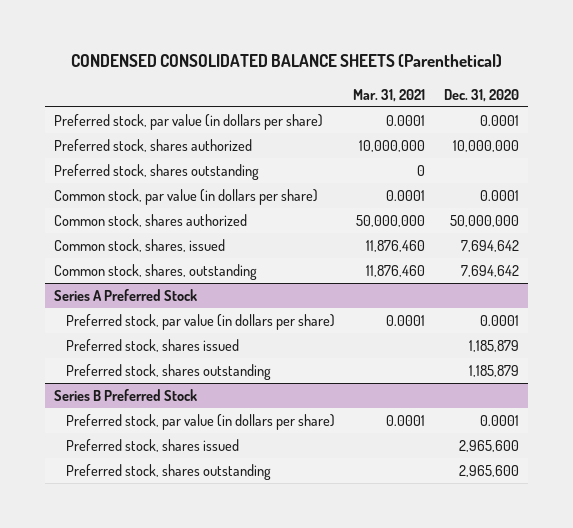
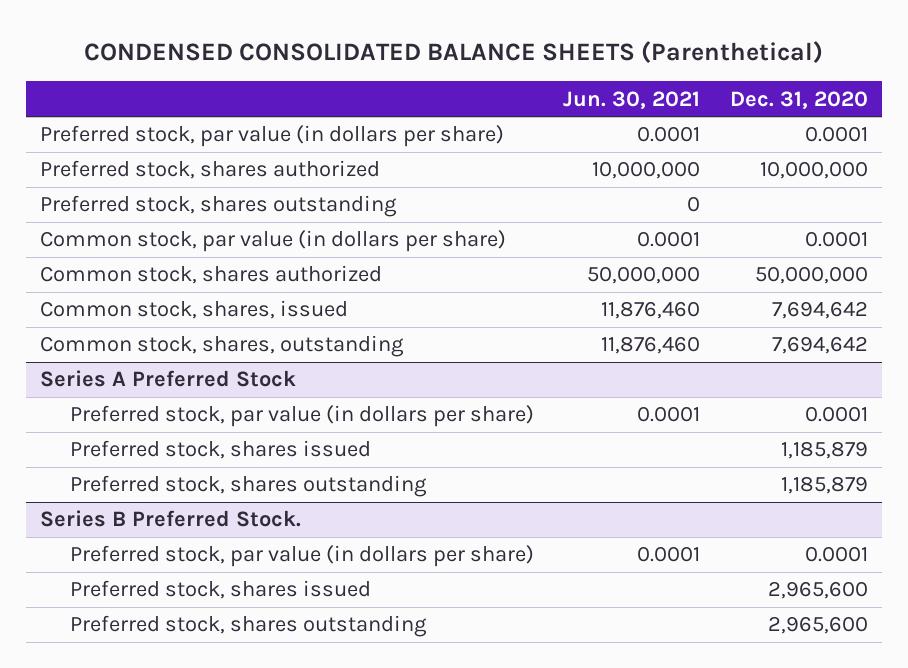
- | Mar. 31, 2021 | Dec. 31, 2020
+ | Jun. 30, 2021 | Dec. 31, 2020
- Series B Preferred Stock
+ Series B Preferred Stock.

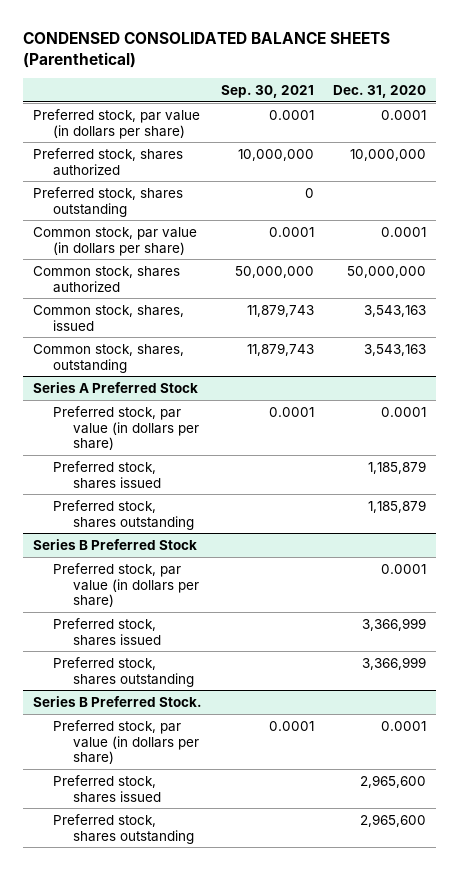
- | Jun. 30, 2021 | Dec. 31, 2020
+ | Sep. 30, 2021 | Dec. 31, 2020
- Common stock, shares, issued | 11,876,460 | 7,694,642
- Common stock, shares, outstanding | 11,876,460 | 7,694,642
+ Common stock, shares, issued | 11,879,743 | 3,543,163
+ Common stock, shares, outstanding | 11,879,743 | 3,543,163
+ Series B Preferred Stock
+ Preferred stock, par value (in dollars per share) | | 0.0001
+ Preferred stock, shares issued | | 3,366,999
+ Preferred stock, shares outstanding | | 3,366,999

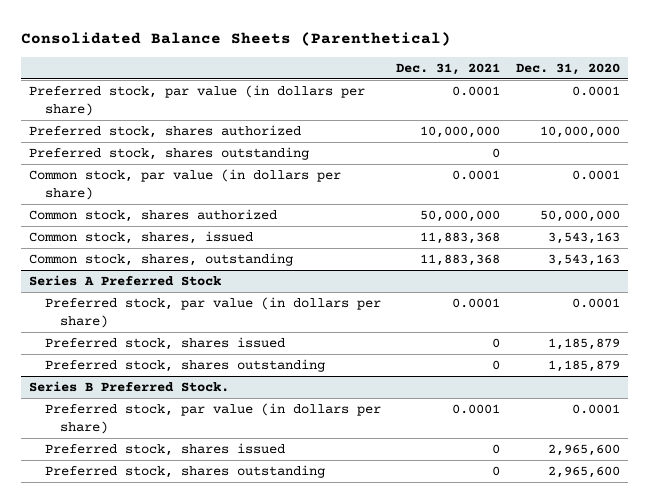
- CONDENSED CONSOLIDATED BALANCE SHEETS (Parenthetical)
+ Consolidated Balance Sheets (Parenthetical)
- | Sep. 30, 2021 | Dec. 31, 2020
+ | Dec. 31, 2021 | Dec. 31, 2020
- Series B Preferred Stock
- Preferred stock, par value (in dollars per share) | | 0.0001
- Preferred stock, shares issued | | 3,366,999
- Preferred stock, shares outstanding | | 3,366,999

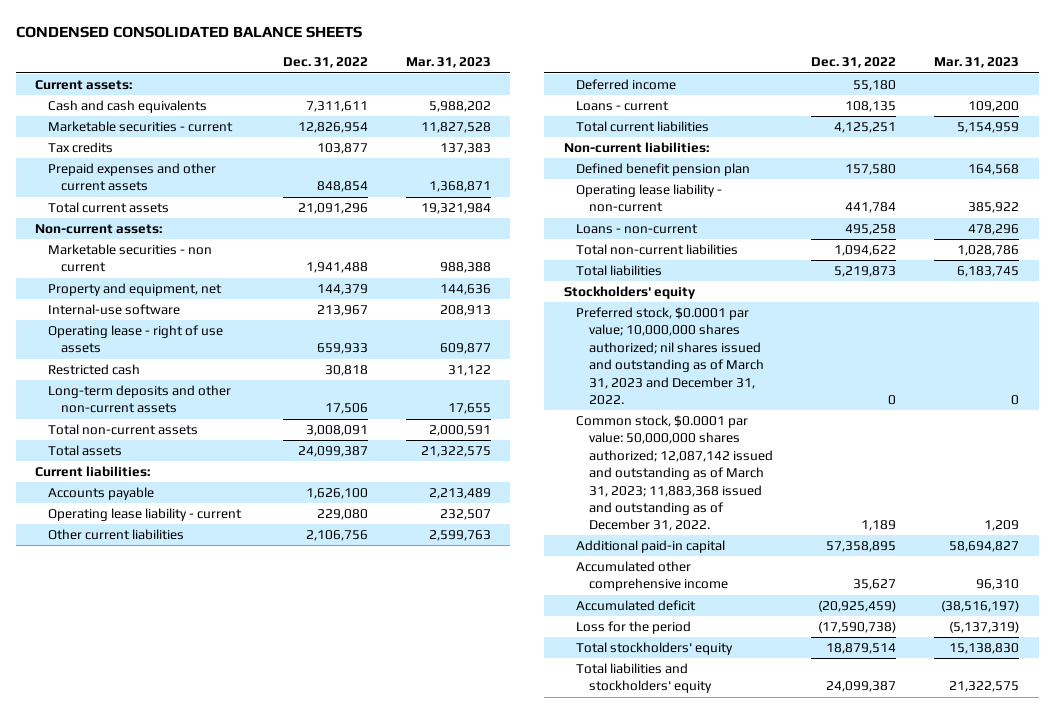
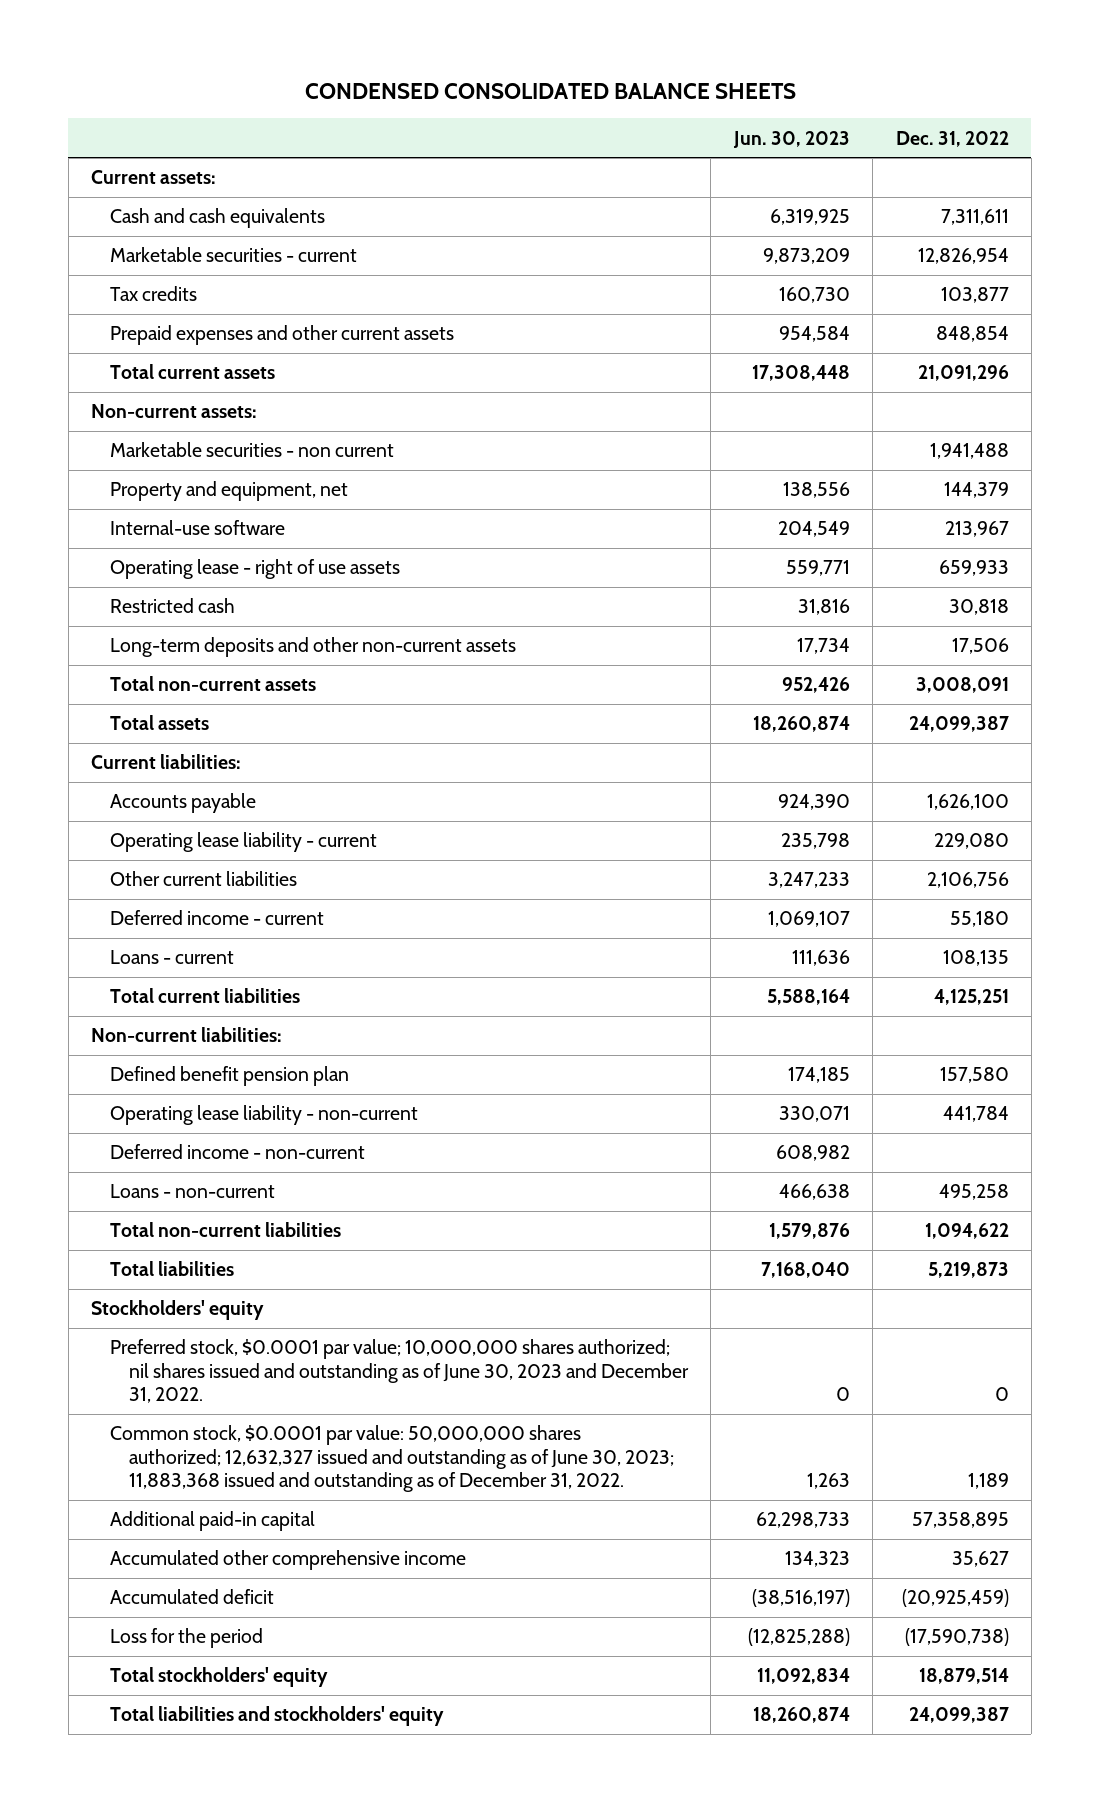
- | Dec. 31, 2022 | Mar. 31, 2023
+ | Jun. 30, 2023 | Dec. 31, 2022
- Deferred income | 55,180 |
+ Deferred income - current | 1,069,107 | 55,180
+ Deferred income - non-current | 608,982 |
- Preferred stock, $0.0001 par value; 10,000,000 shares authorized; nil shares issued and outstanding as of March 31, 2023 and December 31, 2022. | 0 | 0
- Common stock, $0.0001 par value: 50,000,000 shares authorized; 12,087,142 issued and outstanding as of March 31, 2023; 11,883,368 issued and outstanding as of December 31, 2022. | 1,189 | 1,209
+ Preferred stock, $0.0001 par value; 10,000,000 shares authorized; nil shares issued and outstanding as of June 30, 2023 and December 31, 2022. | 0 | 0
+ Common stock, $0.0001 par value: 50,000,000 shares authorized; 12,632,327 issued and outstanding as of June 30, 2023; 11,883,368 issued and outstanding as of December 31, 2022. | 1,263 | 1,189

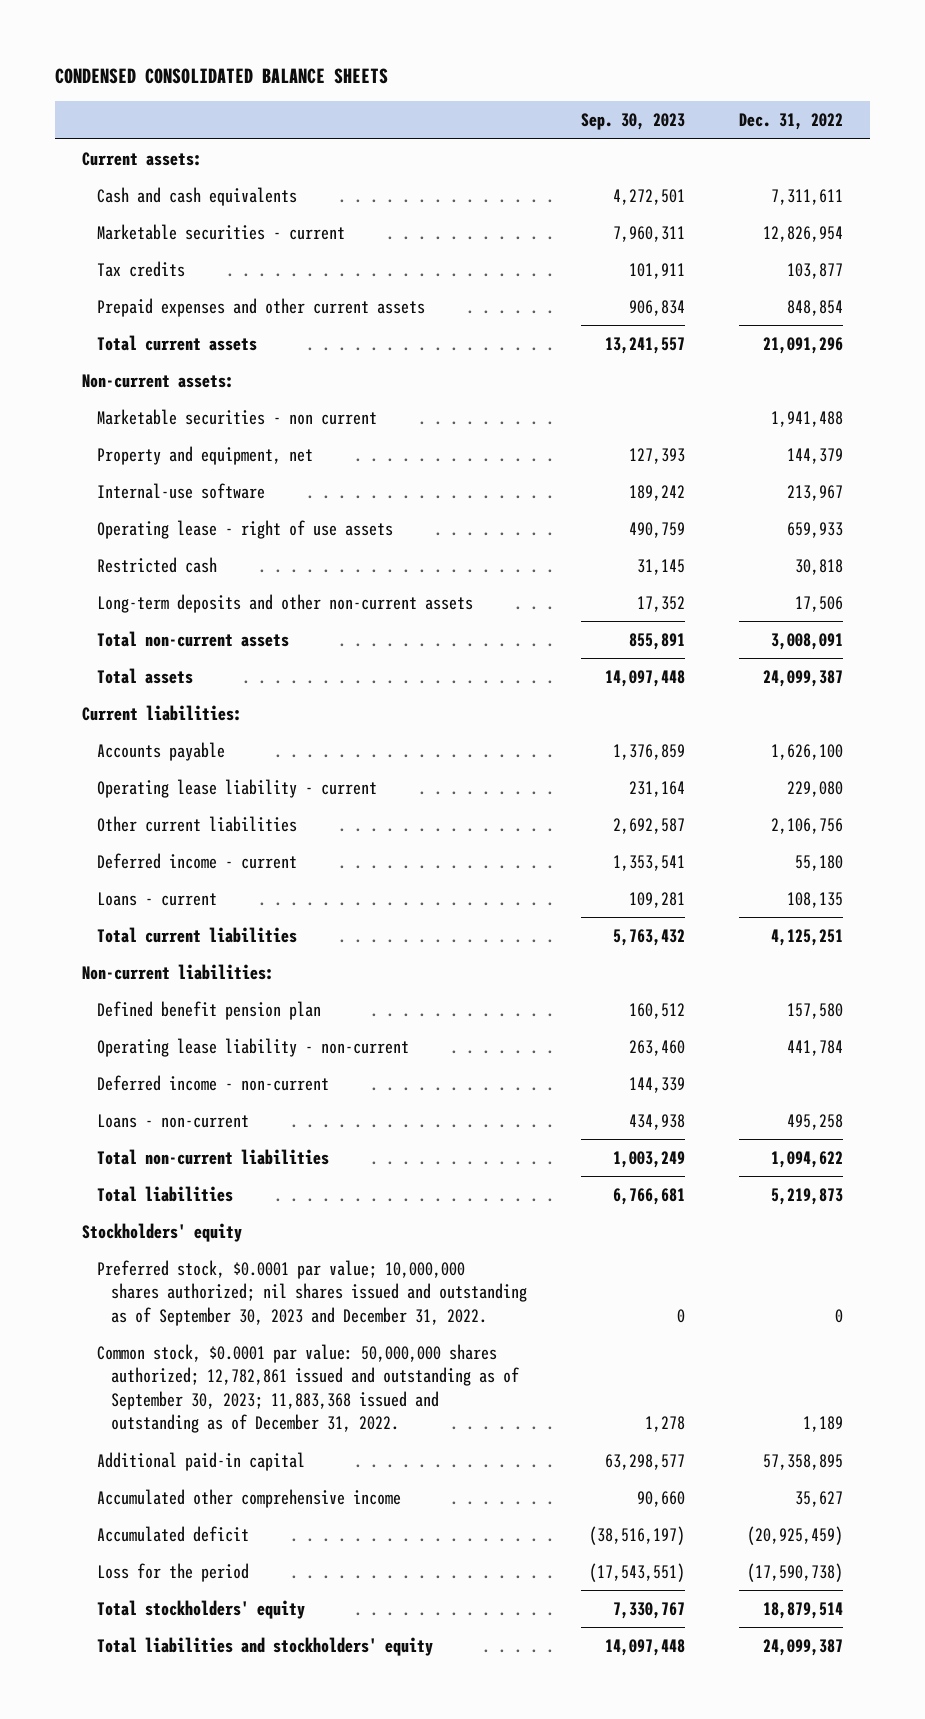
- | Jun. 30, 2023 | Dec. 31, 2022
+ | Sep. 30, 2023 | Dec. 31, 2022
- Preferred stock, $0.0001 par value; 10,000,000 shares authorized; nil shares issued and outstanding as of June 30, 2023 and December 31, 2022. | 0 | 0
- Common stock, $0.0001 par value: 50,000,000 shares authorized; 12,632,327 issued and outstanding as of June 30, 2023; 11,883,368 issued and outstanding as of December 31, 2022. | 1,263 | 1,189
+ Preferred stock, $0.0001 par value; 10,000,000 shares authorized; nil shares issued and outstanding as of September 30, 2023 and December 31, 2022. | 0 | 0
+ Common stock, $0.0001 par value: 50,000,000 shares authorized; 12,782,861 issued and outstanding as of September 30, 2023; 11,883,368 issued and outstanding as of December 31, 2022. | 1,278 | 1,189

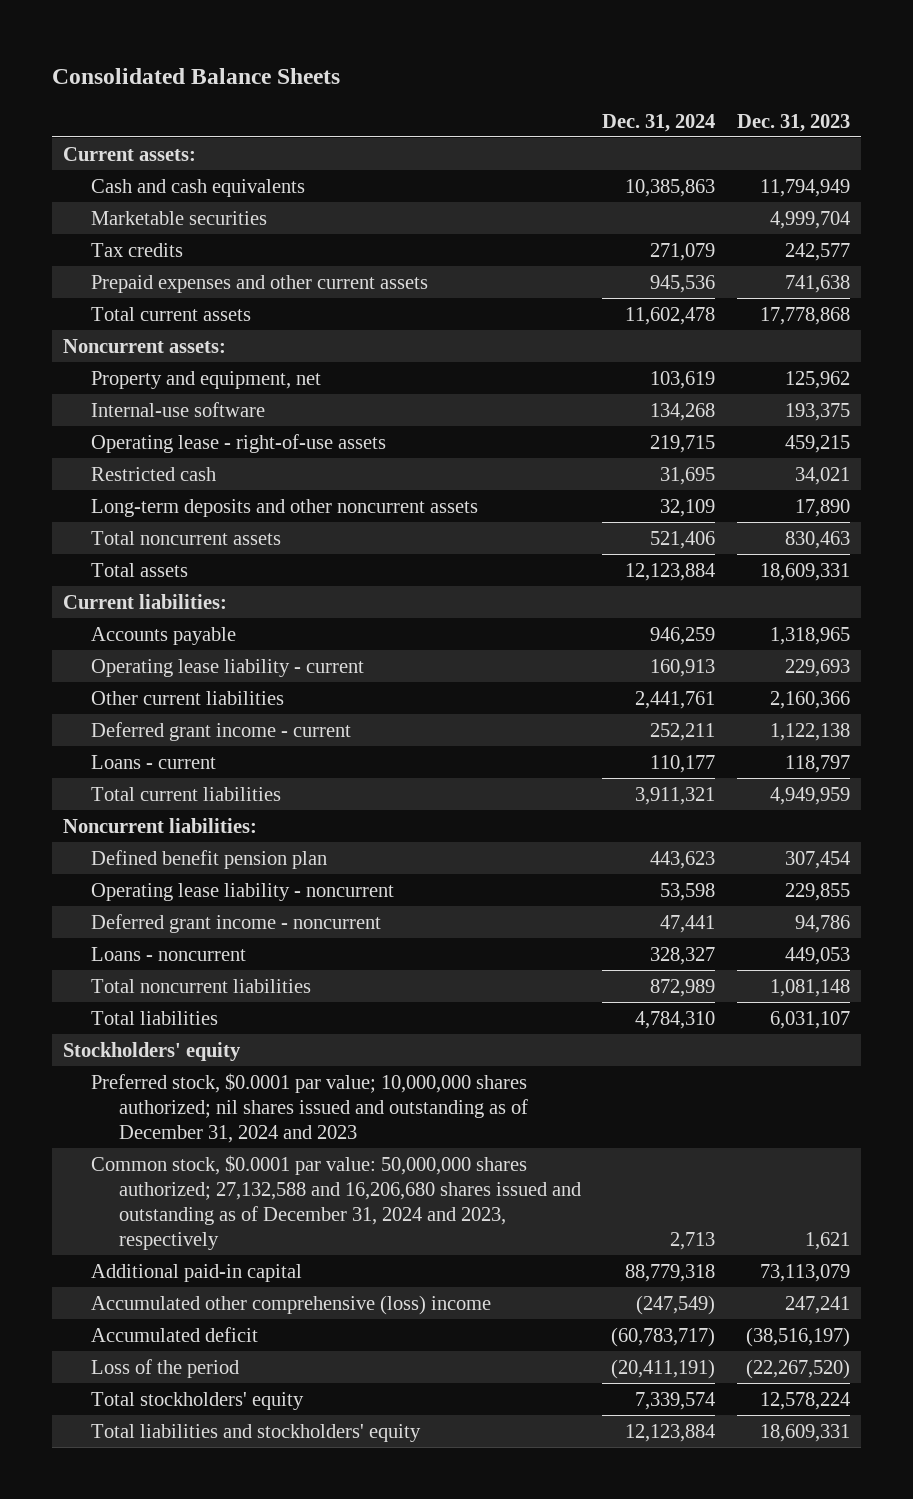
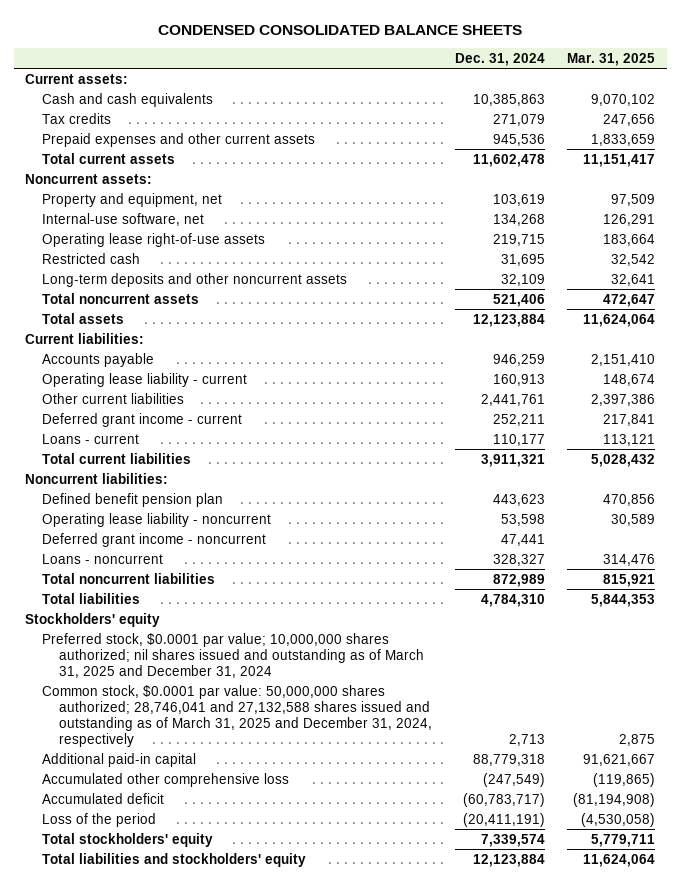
- Consolidated Balance Sheets
+ CONDENSED CONSOLIDATED BALANCE SHEETS
- | Dec. 31, 2024 | Dec. 31, 2023
+ | Dec. 31, 2024 | Mar. 31, 2025
- Marketable securities | | 4,999,704
- Internal-use software | 134,268 | 193,375
- Operating lease - right-of-use assets | 219,715 | 459,215
+ Internal-use software, net | 134,268 | 126,291
+ Operating lease right-of-use assets | 219,715 | 183,664
- Preferred stock, $0.0001 par value; 10,000,000 shares authorized; nil shares issued and outstanding as of December 31, 2024 and 2023
- Common stock, $0.0001 par value: 50,000,000 shares authorized; 27,132,588 and 16,206,680 shares issued and outstanding as of December 31, 2024 and 2023, respectively | 2,713 | 1,621
+ Preferred stock, $0.0001 par value; 10,000,000 shares authorized; nil shares issued and outstanding as of March 31, 2025 and December 31, 2024
+ Common stock, $0.0001 par value: 50,000,000 shares authorized; 28,746,041 and 27,132,588 shares issued and outstanding as of March 31, 2025 and December 31, 2024, respectively | 2,713 | 2,875
- Accumulated other comprehensive (loss) income | (247,549) | 247,241
+ Accumulated other comprehensive loss | (247,549) | (119,865)

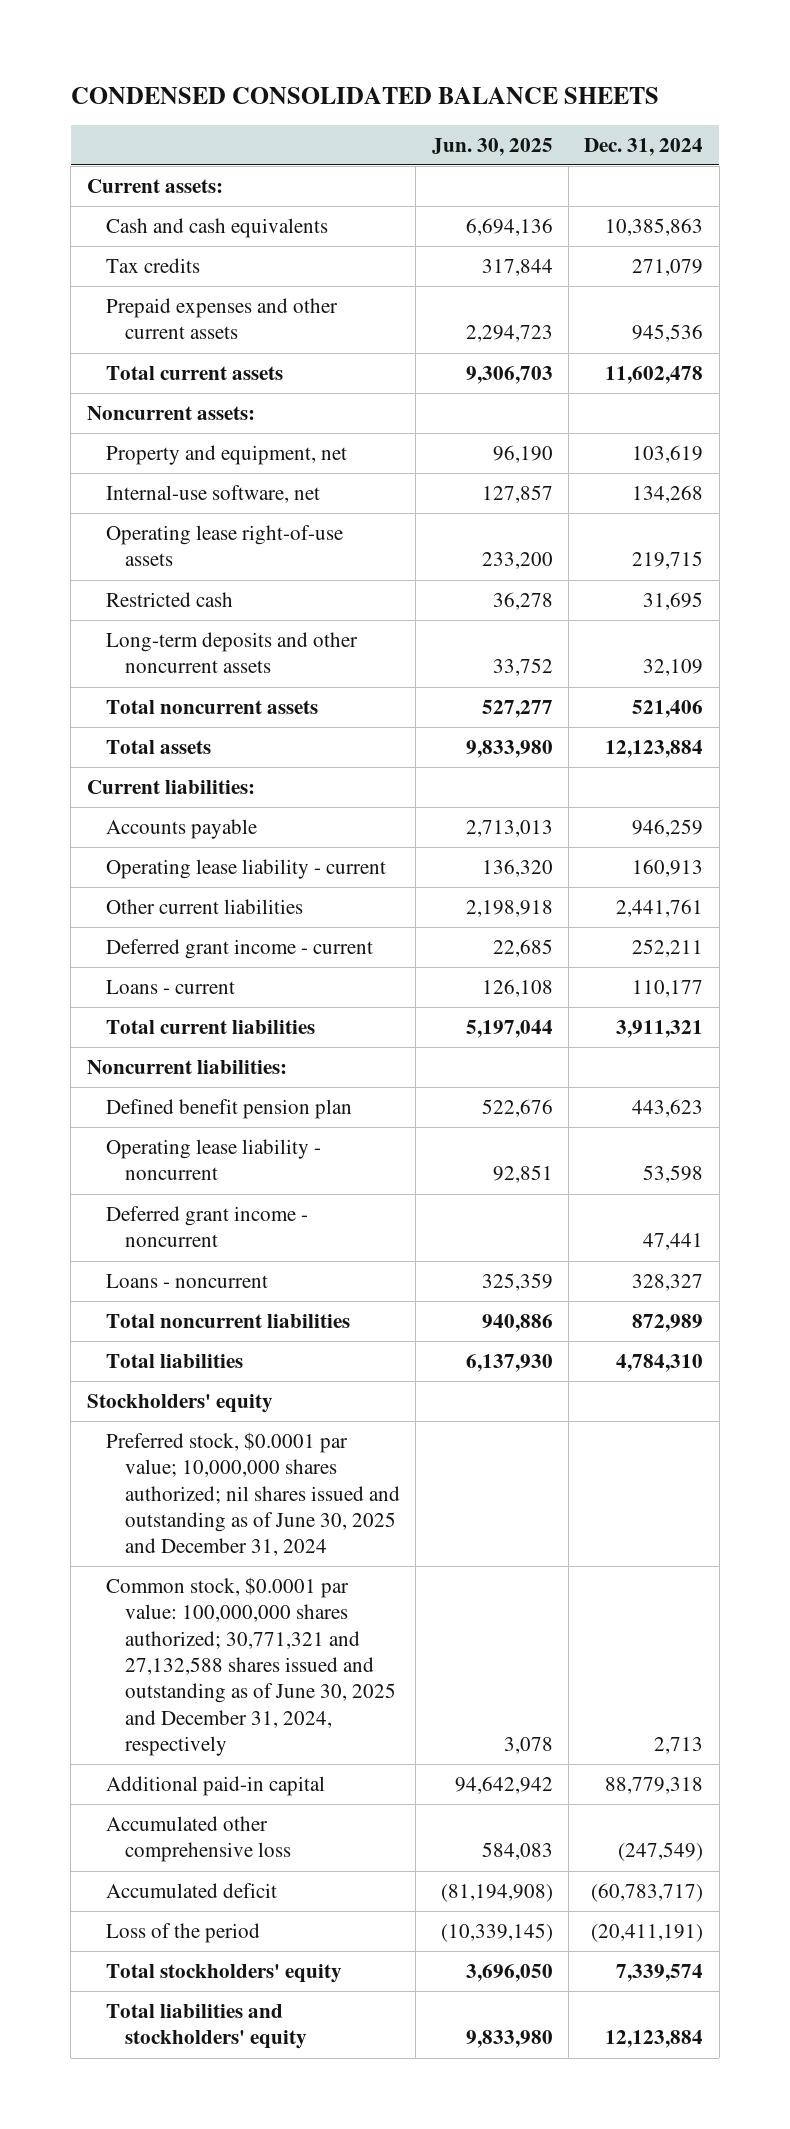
- | Dec. 31, 2024 | Mar. 31, 2025
+ | Jun. 30, 2025 | Dec. 31, 2024
- Preferred stock, $0.0001 par value; 10,000,000 shares authorized; nil shares issued and outstanding as of March 31, 2025 and December 31, 2024
- Common stock, $0.0001 par value: 50,000,000 shares authorized; 28,746,041 and 27,132,588 shares issued and outstanding as of March 31, 2025 and December 31, 2024, respectively | 2,713 | 2,875
+ Preferred stock, $0.0001 par value; 10,000,000 shares authorized; nil shares issued and outstanding as of June 30, 2025 and December 31, 2024
+ Common stock, $0.0001 par value: 100,000,000 shares authorized; 30,771,321 and 27,132,588 shares issued and outstanding as of June 30, 2025 and December 31, 2024, respectively | 3,078 | 2,713

